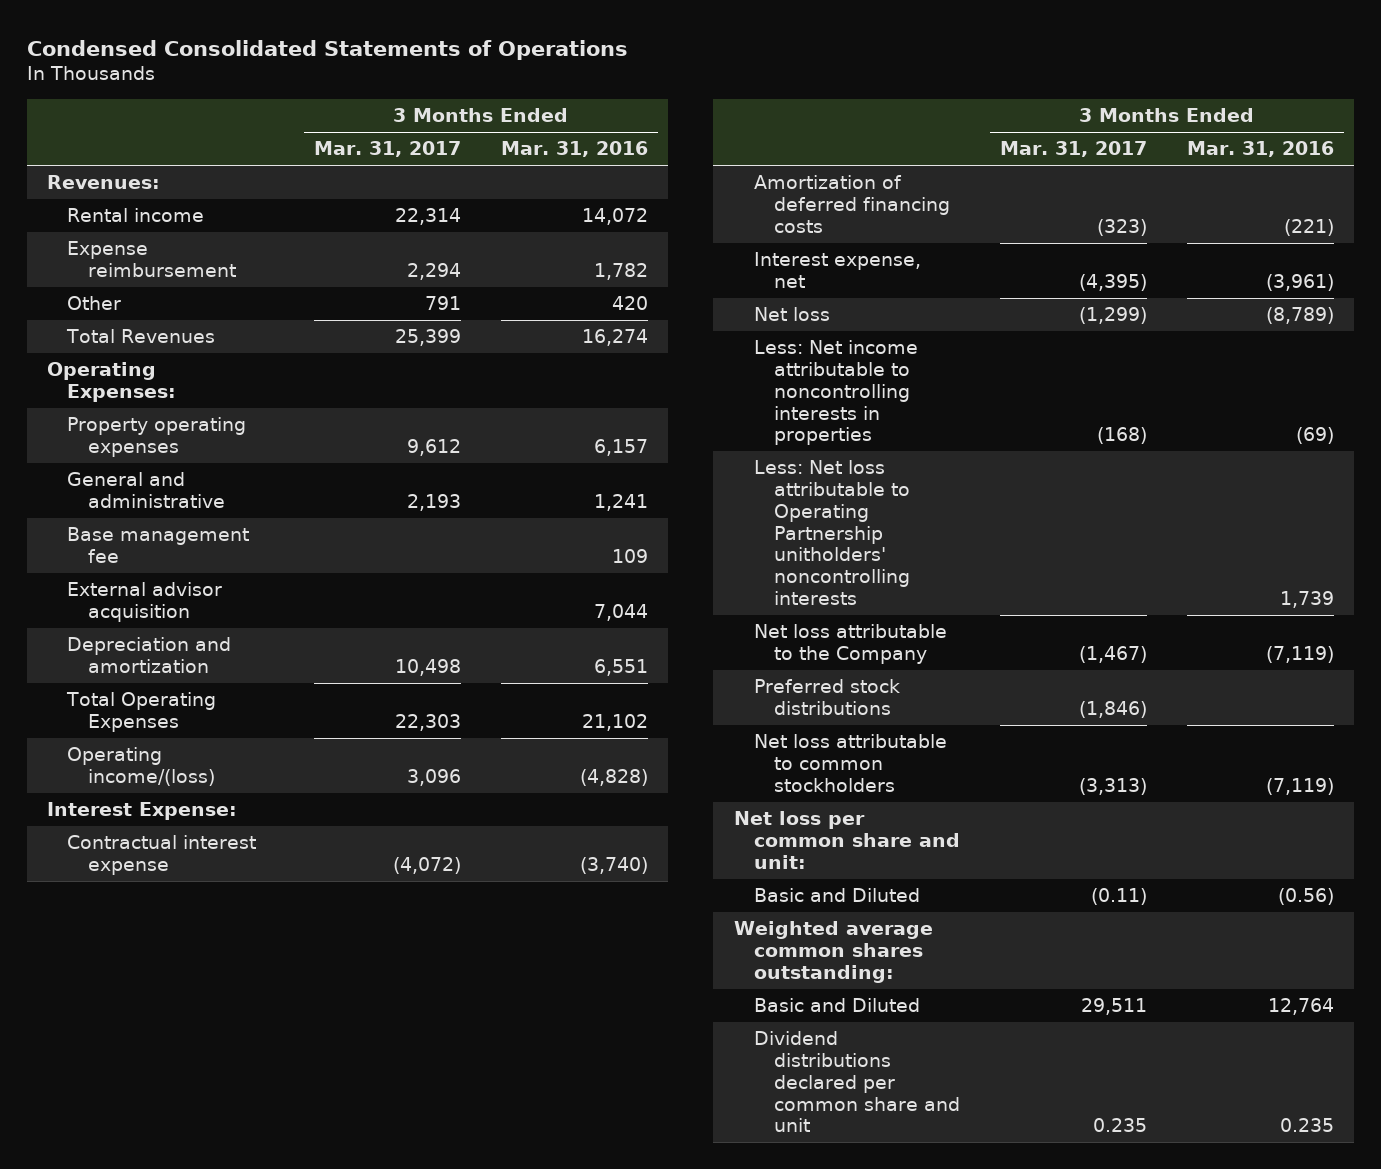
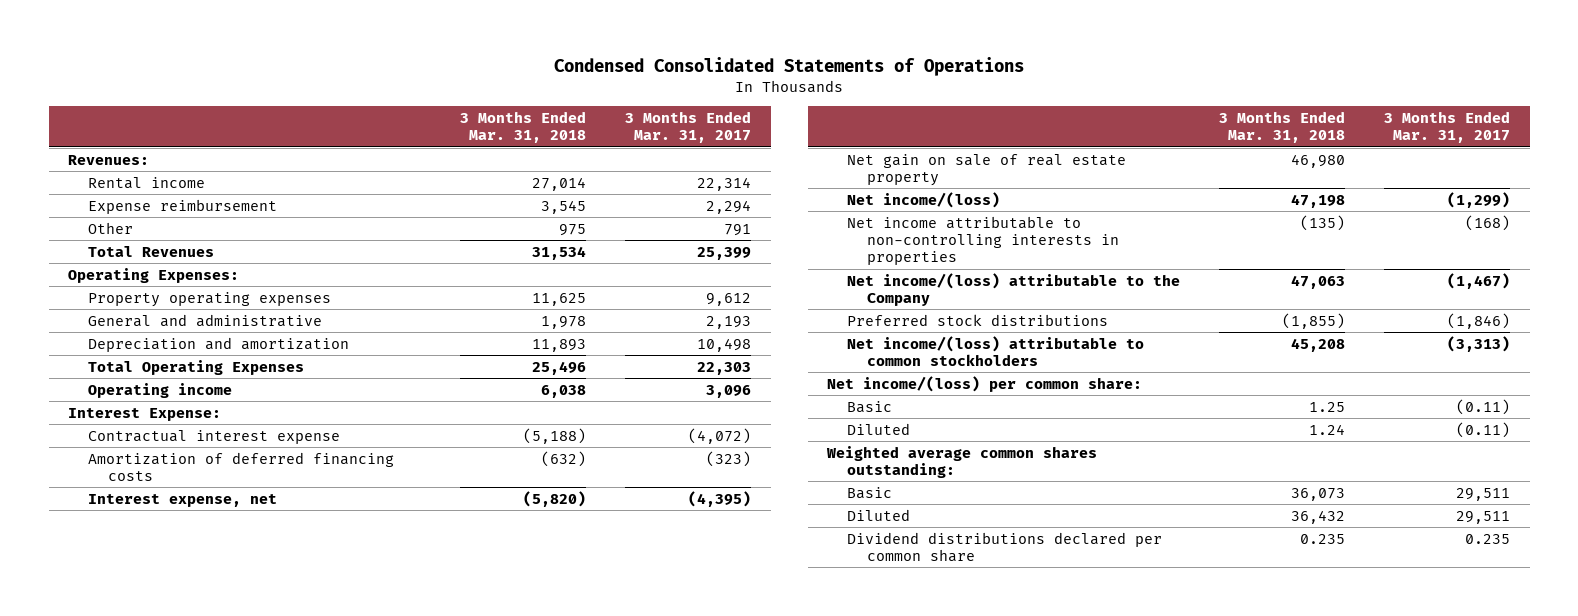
- | 3 Months Ended Mar. 31, 2017 | 3 Months Ended Mar. 31, 2016
+ | 3 Months Ended Mar. 31, 2018 | 3 Months Ended Mar. 31, 2017
- Base management fee | | 109
- External advisor acquisition | | 7,044
- Operating income/(loss) | 3,096 | (4,828)
+ Operating income | 6,038 | 3,096
- Net loss | (1,299) | (8,789)
- Less: Net income attributable to noncontrolling interests in properties | (168) | (69)
- Less: Net loss attributable to Operating Partnership unitholders' noncontrolling interests | | 1,739
- Net loss attributable to the Company | (1,467) | (7,119)
+ Net gain on sale of real estate property | 46,980 |
+ Net income/(loss) | 47,198 | (1,299)
+ Net income attributable to non-controlling interests in properties | (135) | (168)
+ Net income/(loss) attributable to the Company | 47,063 | (1,467)
- Net loss attributable to common stockholders | (3,313) | (7,119)
- Net loss per common share and unit:
- Basic and Diluted | (0.11) | (0.56)
+ Net income/(loss) attributable to common stockholders | 45,208 | (3,313)
+ Net income/(loss) per common share:
+ Basic | 1.25 | (0.11)
+ Diluted | 1.24 | (0.11)
- Basic and Diluted | 29,511 | 12,764
- Dividend distributions declared per common share and unit | 0.235 | 0.235
+ Basic | 36,073 | 29,511
+ Diluted | 36,432 | 29,511
+ Dividend distributions declared per common share | 0.235 | 0.235

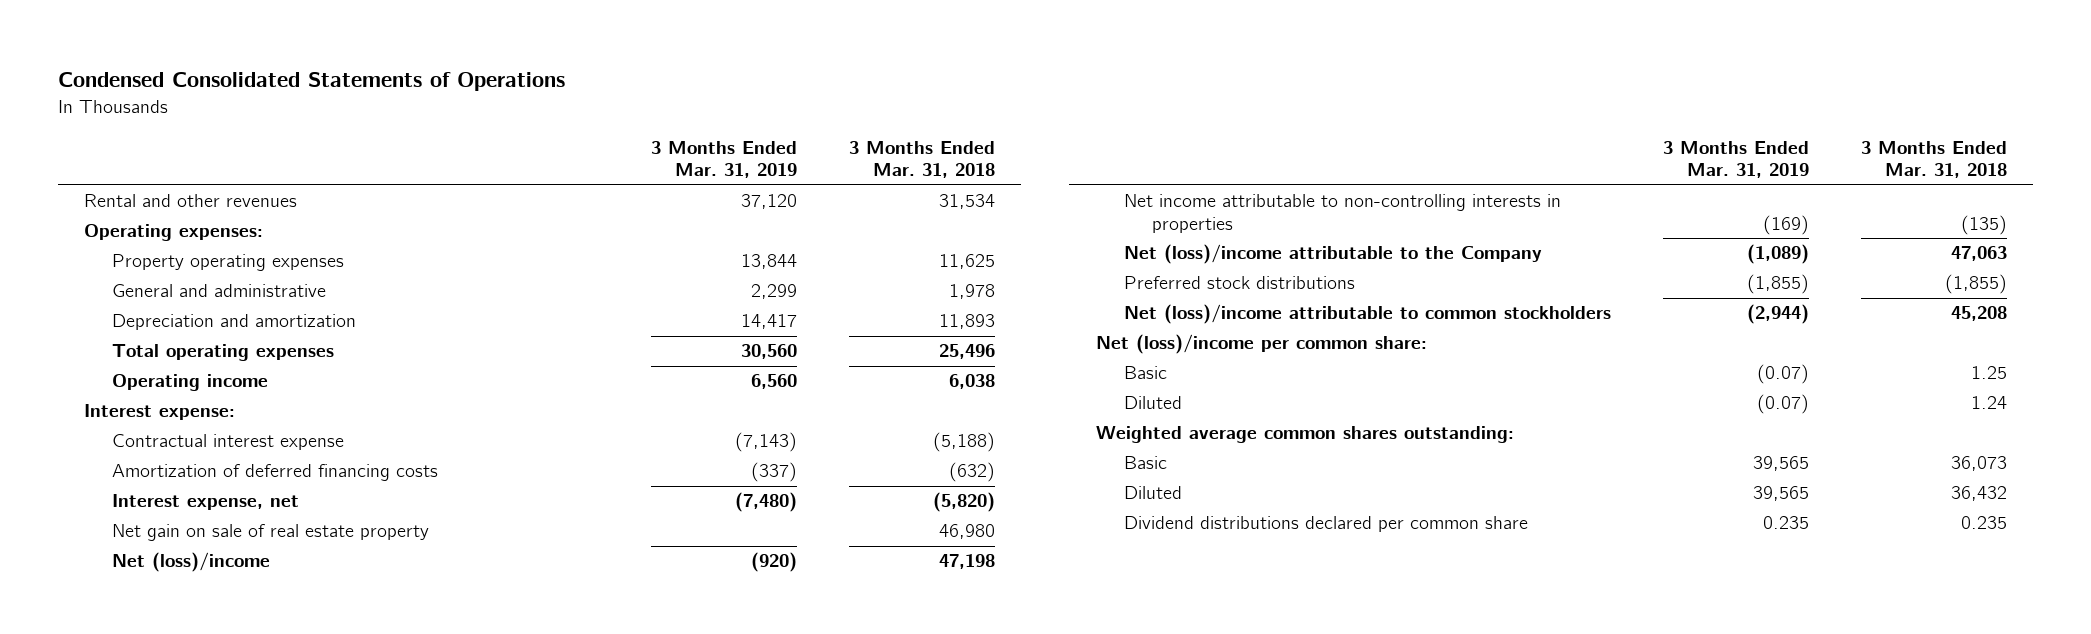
- | 3 Months Ended Mar. 31, 2018 | 3 Months Ended Mar. 31, 2017
+ | 3 Months Ended Mar. 31, 2019 | 3 Months Ended Mar. 31, 2018
- Revenues:
- Rental income | 27,014 | 22,314
- Expense reimbursement | 3,545 | 2,294
- Other | 975 | 791
- Total Revenues | 31,534 | 25,399
- Operating Expenses:
+ Rental and other revenues | 37,120 | 31,534
+ Operating expenses:
- Total Operating Expenses | 25,496 | 22,303
+ Total operating expenses | 30,560 | 25,496
- Interest Expense:
+ Interest expense:
- Net income/(loss) | 47,198 | (1,299)
+ Net (loss)/income | (920) | 47,198
- Net income/(loss) attributable to the Company | 47,063 | (1,467)
+ Net (loss)/income attributable to the Company | (1,089) | 47,063
- Net income/(loss) attributable to common stockholders | 45,208 | (3,313)
- Net income/(loss) per common share:
+ Net (loss)/income attributable to common stockholders | (2,944) | 45,208
+ Net (loss)/income per common share:

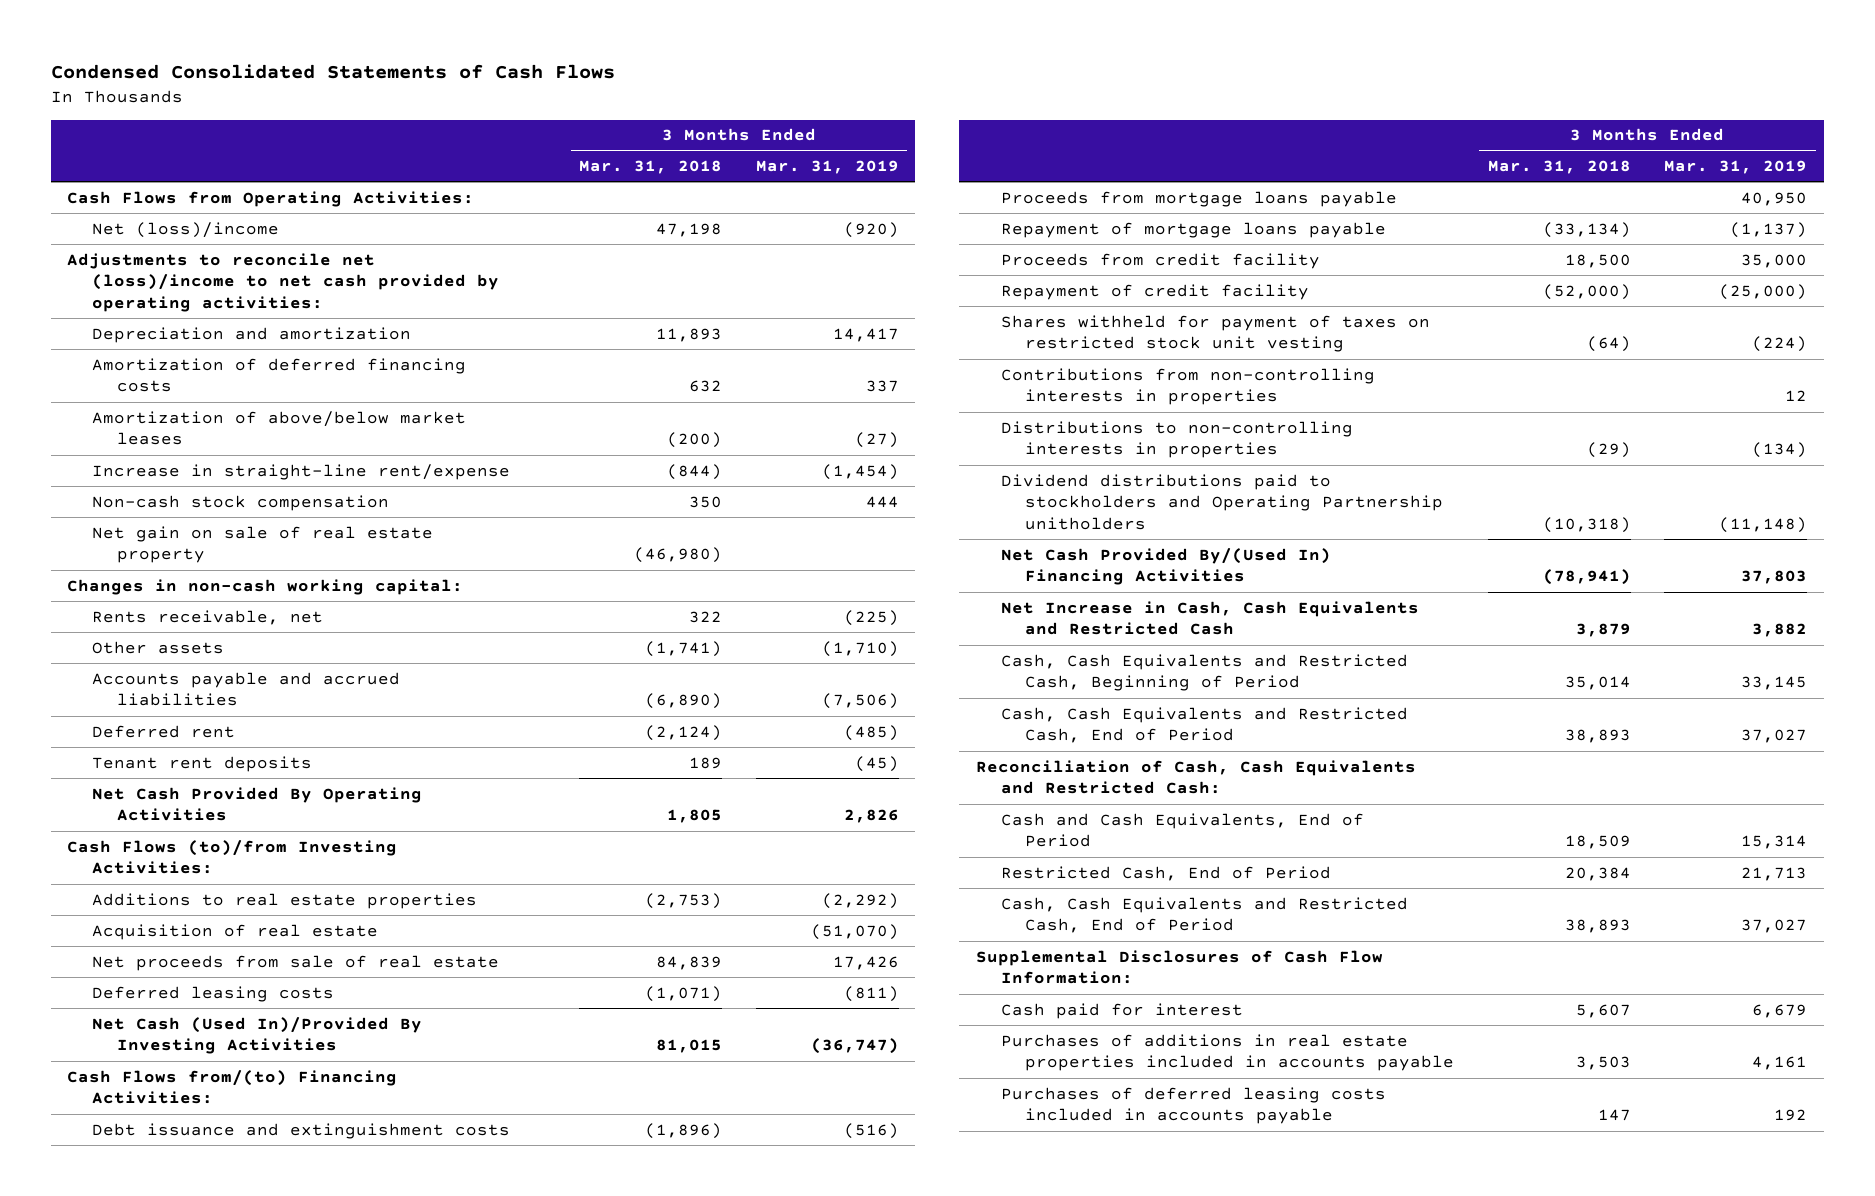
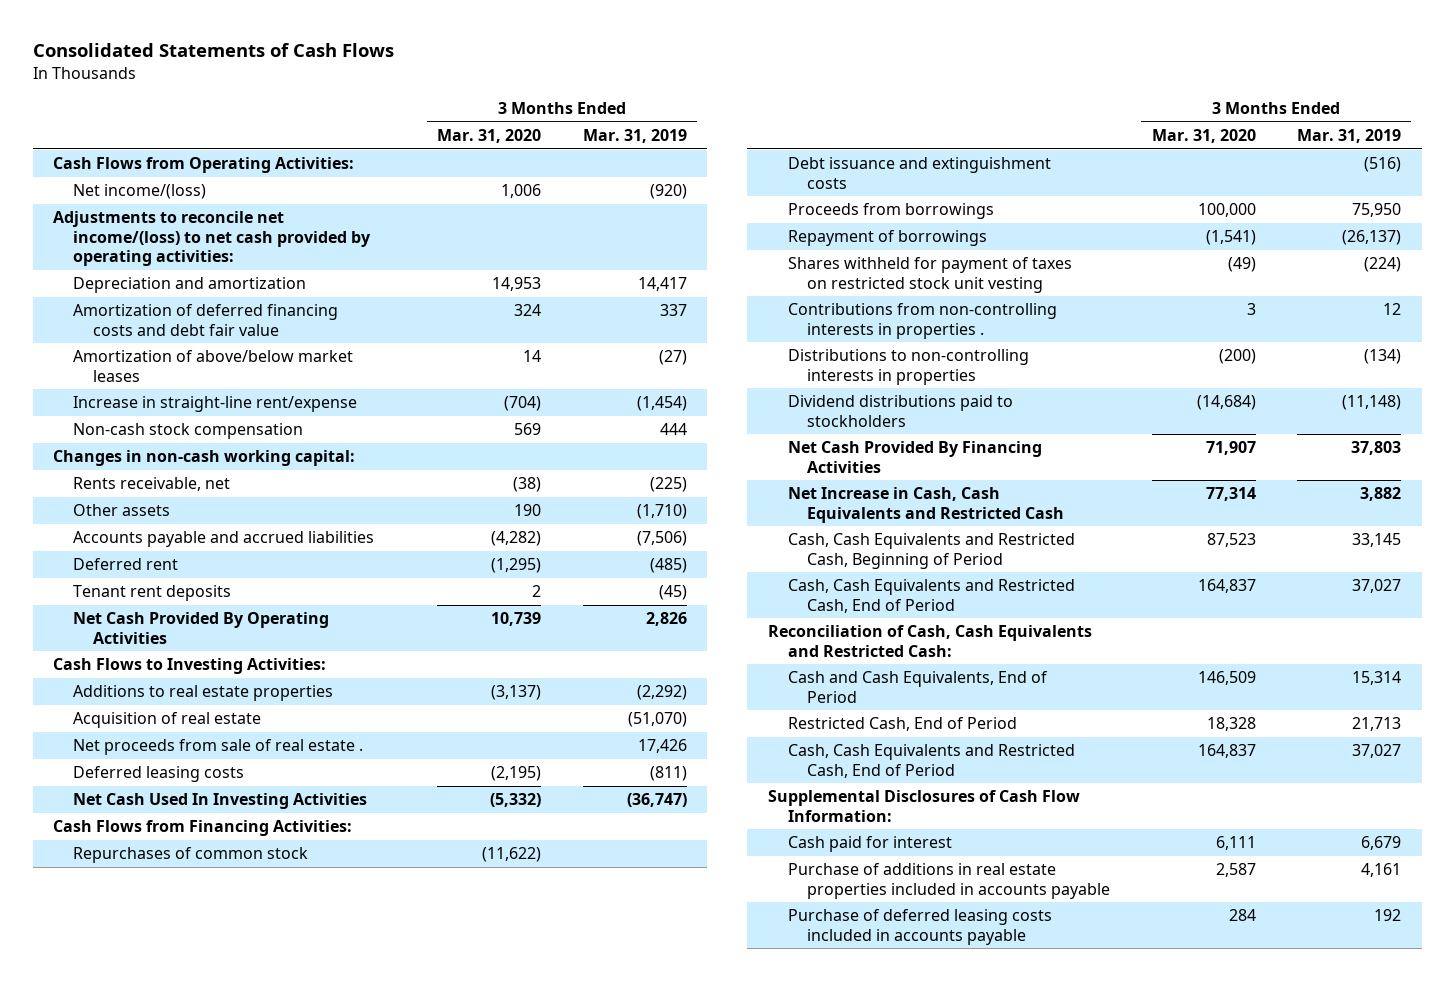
- Condensed Consolidated Statements of Cash Flows
+ Consolidated Statements of Cash Flows
- | 3 Months Ended Mar. 31, 2018 | 3 Months Ended Mar. 31, 2019
+ | 3 Months Ended Mar. 31, 2020 | 3 Months Ended Mar. 31, 2019
- Net (loss)/income | 47,198 | (920)
- Adjustments to reconcile net (loss)/income to net cash provided by operating activities:
+ Net income/(loss) | 1,006 | (920)
+ Adjustments to reconcile net income/(loss) to net cash provided by operating activities:
- Amortization of deferred financing costs | 632 | 337
+ Amortization of deferred financing costs and debt fair value | 324 | 337
- Net gain on sale of real estate property | (46,980) |
- Cash Flows (to)/from Investing Activities:
+ Cash Flows to Investing Activities:
- Net proceeds from sale of real estate | 84,839 | 17,426
+ Net proceeds from sale of real estate . | | 17,426
- Net Cash (Used In)/Provided By Investing Activities | 81,015 | (36,747)
- Cash Flows from/(to) Financing Activities:
+ Net Cash Used In Investing Activities | (5,332) | (36,747)
+ Cash Flows from Financing Activities:
+ Repurchases of common stock | (11,622) |
- Proceeds from mortgage loans payable | | 40,950
- Repayment of mortgage loans payable | (33,134) | (1,137)
- Proceeds from credit facility | 18,500 | 35,000
- Repayment of credit facility | (52,000) | (25,000)
+ Proceeds from borrowings | 100,000 | 75,950
+ Repayment of borrowings | (1,541) | (26,137)
- Contributions from non-controlling interests in properties | | 12
+ Contributions from non-controlling interests in properties . | 3 | 12
- Dividend distributions paid to stockholders and Operating Partnership unitholders | (10,318) | (11,148)
- Net Cash Provided By/(Used In) Financing Activities | (78,941) | 37,803
+ Dividend distributions paid to stockholders | (14,684) | (11,148)
+ Net Cash Provided By Financing Activities | 71,907 | 37,803
- Purchases of additions in real estate properties included in accounts payable | 3,503 | 4,161
- Purchases of deferred leasing costs included in accounts payable | 147 | 192
+ Purchase of additions in real estate properties included in accounts payable | 2,587 | 4,161
+ Purchase of deferred leasing costs included in accounts payable | 284 | 192

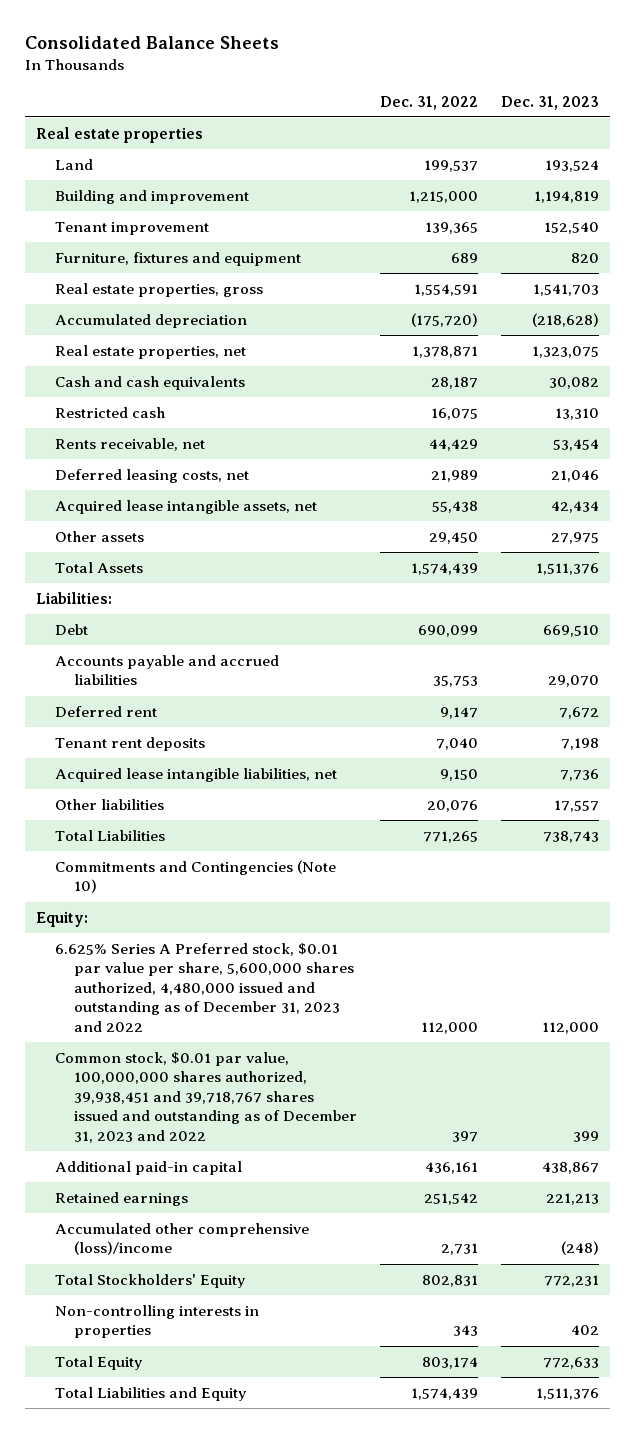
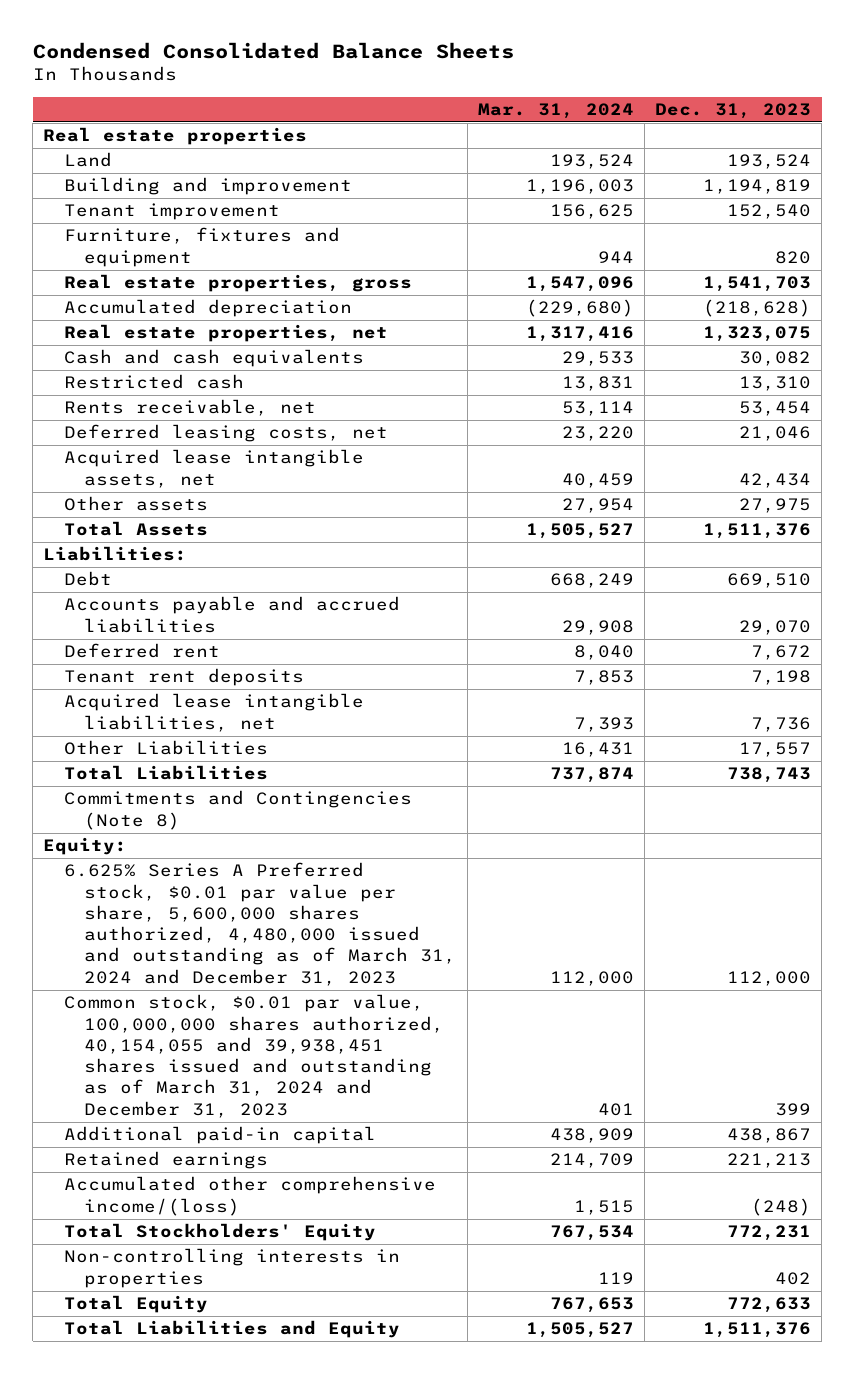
- Consolidated Balance Sheets
+ Condensed Consolidated Balance Sheets
- | Dec. 31, 2022 | Dec. 31, 2023
+ | Mar. 31, 2024 | Dec. 31, 2023
- Other liabilities | 20,076 | 17,557
+ Other Liabilities | 16,431 | 17,557
- Commitments and Contingencies (Note 10)
+ Commitments and Contingencies (Note 8)
- 6.625% Series A Preferred stock, $0.01 par value per share, 5,600,000 shares authorized, 4,480,000 issued and outstanding as of December 31, 2023 and 2022 | 112,000 | 112,000
- Common stock, $0.01 par value, 100,000,000 shares authorized, 39,938,451 and 39,718,767 shares issued and outstanding as of December 31, 2023 and 2022 | 397 | 399
+ 6.625% Series A Preferred stock, $0.01 par value per share, 5,600,000 shares authorized, 4,480,000 issued and outstanding as of March 31, 2024 and December 31, 2023 | 112,000 | 112,000
+ Common stock, $0.01 par value, 100,000,000 shares authorized, 40,154,055 and 39,938,451 shares issued and outstanding as of March 31, 2024 and December 31, 2023 | 401 | 399
- Accumulated other comprehensive (loss)/income | 2,731 | (248)
+ Accumulated other comprehensive income/(loss) | 1,515 | (248)

